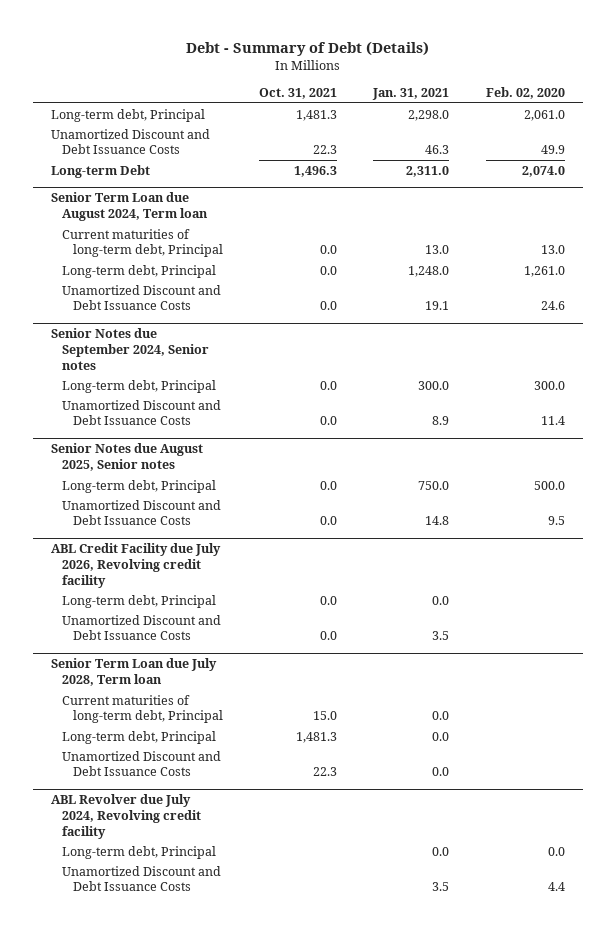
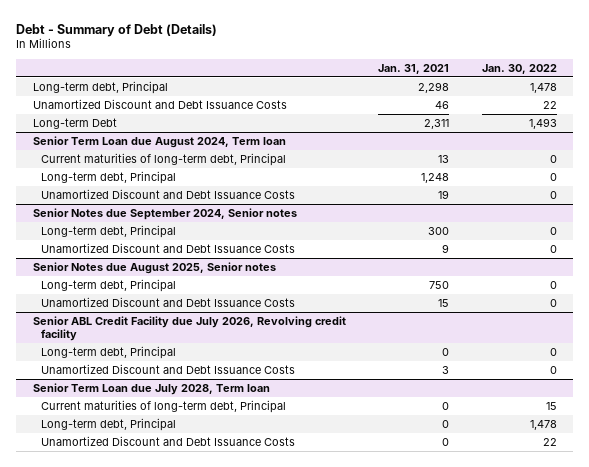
- | Oct. 31, 2021 | Jan. 31, 2021 | Feb. 02, 2020
+ | Jan. 31, 2021 | Jan. 30, 2022
- Long-term debt, Principal | 1,481.3 | 2,298.0 | 2,061.0
- Unamortized Discount and Debt Issuance Costs | 22.3 | 46.3 | 49.9
- Long-term Debt | 1,496.3 | 2,311.0 | 2,074.0
+ Long-term debt, Principal | 2,298 | 1,478
+ Unamortized Discount and Debt Issuance Costs | 46 | 22
+ Long-term Debt | 2,311 | 1,493
@ Senior Term Loan due August 2024, Term loan
- Current maturities of long-term debt, Principal | 0.0 | 13.0 | 13.0
- Long-term debt, Principal | 0.0 | 1,248.0 | 1,261.0
- Unamortized Discount and Debt Issuance Costs | 0.0 | 19.1 | 24.6
+ Current maturities of long-term debt, Principal | 13 | 0
+ Long-term debt, Principal | 1,248 | 0
+ Unamortized Discount and Debt Issuance Costs | 19 | 0
@ Senior Notes due September 2024, Senior notes
- Long-term debt, Principal | 0.0 | 300.0 | 300.0
- Unamortized Discount and Debt Issuance Costs | 0.0 | 8.9 | 11.4
+ Long-term debt, Principal | 300 | 0
+ Unamortized Discount and Debt Issuance Costs | 9 | 0
@ Senior Notes due August 2025, Senior notes
- Long-term debt, Principal | 0.0 | 750.0 | 500.0
- Unamortized Discount and Debt Issuance Costs | 0.0 | 14.8 | 9.5
- ABL Credit Facility due July 2026, Revolving credit facility
- Long-term debt, Principal | 0.0 | 0.0 |
- Unamortized Discount and Debt Issuance Costs | 0.0 | 3.5 |
@ Senior Notes due August 2025, Senior notes
+ Long-term debt, Principal | 750 | 0
+ Unamortized Discount and Debt Issuance Costs | 15 | 0
+ Senior ABL Credit Facility due July 2026, Revolving credit facility
+ Long-term debt, Principal | 0 | 0
+ Unamortized Discount and Debt Issuance Costs | 3 | 0
@ Senior Term Loan due July 2028, Term loan
- Current maturities of long-term debt, Principal | 15.0 | 0.0 |
- Long-term debt, Principal | 1,481.3 | 0.0 |
- Unamortized Discount and Debt Issuance Costs | 22.3 | 0.0 |
- ABL Revolver due July 2024, Revolving credit facility
- Long-term debt, Principal | | 0.0 | 0.0
- Unamortized Discount and Debt Issuance Costs | | 3.5 | 4.4
@ Senior Term Loan due July 2028, Term loan
+ Current maturities of long-term debt, Principal | 0 | 15
+ Long-term debt, Principal | 0 | 1,478
+ Unamortized Discount and Debt Issuance Costs | 0 | 22

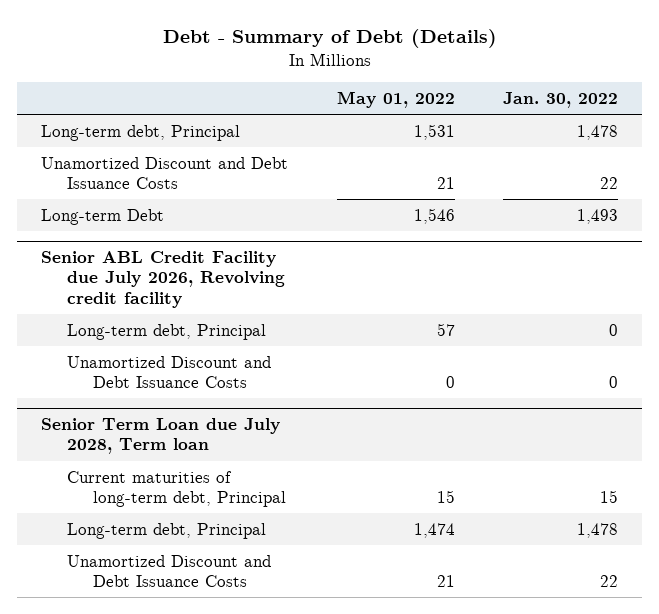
- | Jan. 31, 2021 | Jan. 30, 2022
+ | May 01, 2022 | Jan. 30, 2022
- Senior Term Loan due August 2024, Term loan
- Current maturities of long-term debt, Principal | 13 | 0
- Long-term debt, Principal | 1,248 | 0
- Unamortized Discount and Debt Issuance Costs | 19 | 0
- Senior Notes due September 2024, Senior notes
- Long-term debt, Principal | 300 | 0
- Unamortized Discount and Debt Issuance Costs | 9 | 0
- Senior Notes due August 2025, Senior notes
- Long-term debt, Principal | 750 | 0
- Unamortized Discount and Debt Issuance Costs | 15 | 0

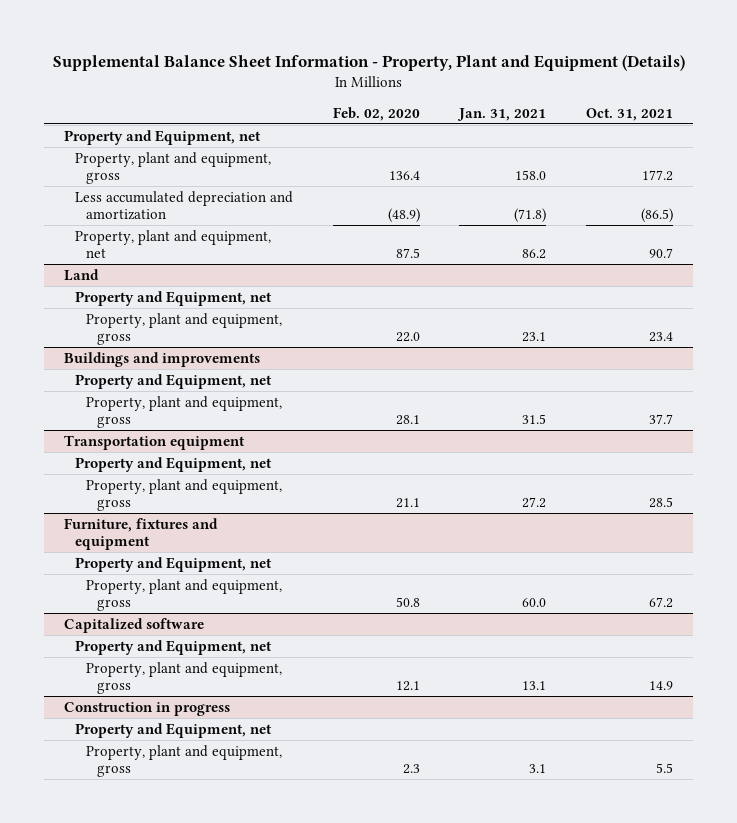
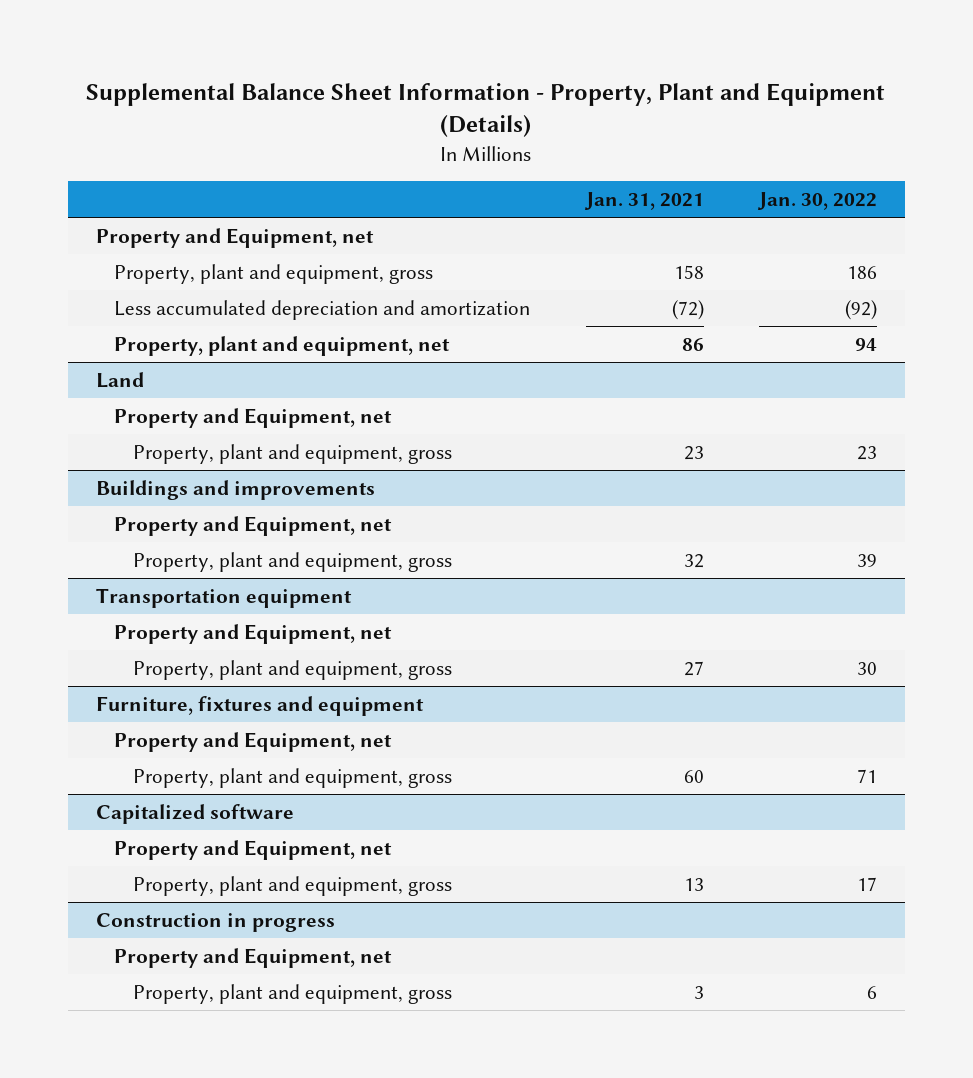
- | Feb. 02, 2020 | Jan. 31, 2021 | Oct. 31, 2021
+ | Jan. 31, 2021 | Jan. 30, 2022
- Property, plant and equipment, gross | 136.4 | 158.0 | 177.2
- Less accumulated depreciation and amortization | (48.9) | (71.8) | (86.5)
- Property, plant and equipment, net | 87.5 | 86.2 | 90.7
+ Property, plant and equipment, gross | 158 | 186
+ Less accumulated depreciation and amortization | (72) | (92)
+ Property, plant and equipment, net | 86 | 94
@ Land
- Property, plant and equipment, gross | 22.0 | 23.1 | 23.4
+ Property, plant and equipment, gross | 23 | 23
@ Buildings and improvements
- Property, plant and equipment, gross | 28.1 | 31.5 | 37.7
+ Property, plant and equipment, gross | 32 | 39
@ Transportation equipment
- Property, plant and equipment, gross | 21.1 | 27.2 | 28.5
+ Property, plant and equipment, gross | 27 | 30
@ Furniture, fixtures and equipment
- Property, plant and equipment, gross | 50.8 | 60.0 | 67.2
+ Property, plant and equipment, gross | 60 | 71
@ Capitalized software
- Property, plant and equipment, gross | 12.1 | 13.1 | 14.9
+ Property, plant and equipment, gross | 13 | 17
@ Construction in progress
- Property, plant and equipment, gross | 2.3 | 3.1 | 5.5
+ Property, plant and equipment, gross | 3 | 6

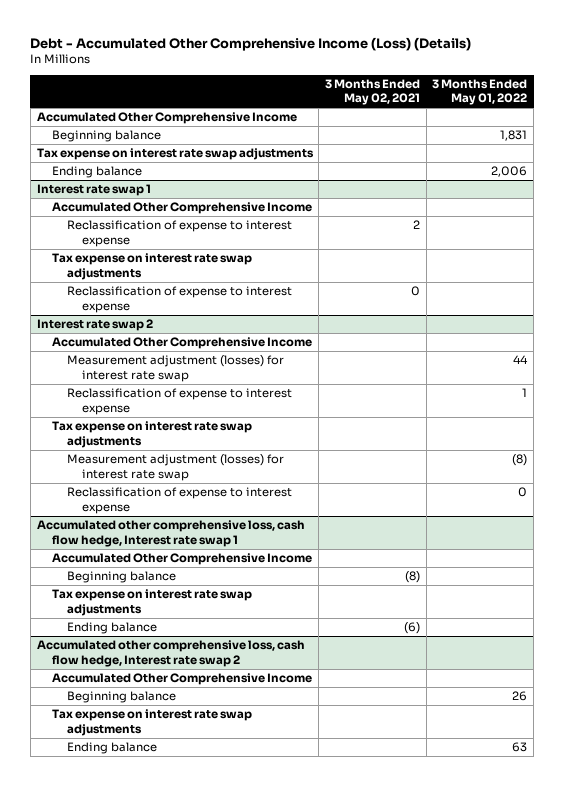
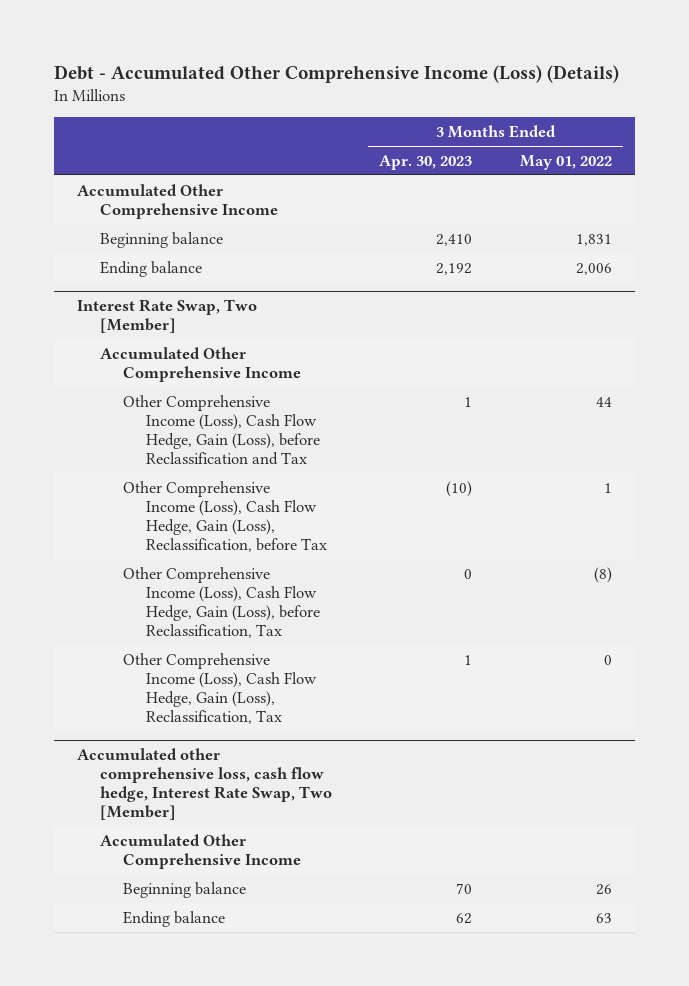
- | 3 Months Ended May 02, 2021 | 3 Months Ended May 01, 2022
+ | 3 Months Ended Apr. 30, 2023 | 3 Months Ended May 01, 2022
- Tax expense on interest rate swap adjustments
- Interest rate swap 1
- Accumulated Other Comprehensive Income
- Reclassification of expense to interest expense | 2 |
- Tax expense on interest rate swap adjustments
- Reclassification of expense to interest expense | 0 |
- Interest rate swap 2
- Accumulated Other Comprehensive Income
- Measurement adjustment (losses) for interest rate swap | | 44
- Reclassification of expense to interest expense | | 1
- Tax expense on interest rate swap adjustments
- Measurement adjustment (losses) for interest rate swap | | (8)
- Reclassification of expense to interest expense | | 0
- Accumulated other comprehensive loss, cash flow hedge, Interest rate swap 1
+ Interest Rate Swap, Two [Member]
- Beginning balance | (8) |
- Tax expense on interest rate swap adjustments
- Ending balance | (6) |
- Accumulated other comprehensive loss, cash flow hedge, Interest rate swap 2
+ Other Comprehensive Income (Loss), Cash Flow Hedge, Gain (Loss), before Reclassification and Tax | 1 | 44
+ Other Comprehensive Income (Loss), Cash Flow Hedge, Gain (Loss), Reclassification, before Tax | (10) | 1
+ Other Comprehensive Income (Loss), Cash Flow Hedge, Gain (Loss), before Reclassification, Tax | 0 | (8)
+ Other Comprehensive Income (Loss), Cash Flow Hedge, Gain (Loss), Reclassification, Tax | 1 | 0
+ Accumulated other comprehensive loss, cash flow hedge, Interest Rate Swap, Two [Member]
- Tax expense on interest rate swap adjustments

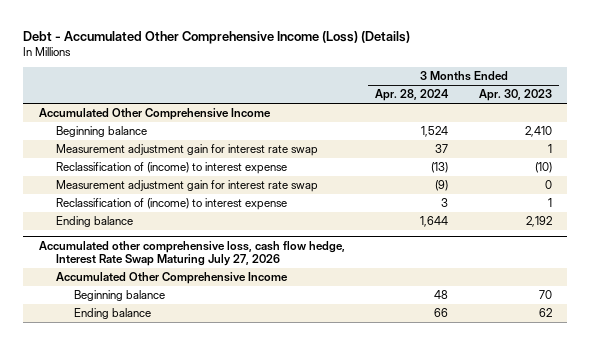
- | 3 Months Ended Apr. 30, 2023 | 3 Months Ended May 01, 2022
+ | 3 Months Ended Apr. 28, 2024 | 3 Months Ended Apr. 30, 2023
+ Measurement adjustment gain for interest rate swap | 37 | 1
+ Reclassification of (income) to interest expense | (13) | (10)
+ Measurement adjustment gain for interest rate swap | (9) | 0
+ Reclassification of (income) to interest expense | 3 | 1
- Interest Rate Swap, Two [Member]
- Accumulated Other Comprehensive Income
- Other Comprehensive Income (Loss), Cash Flow Hedge, Gain (Loss), before Reclassification and Tax | 1 | 44
- Other Comprehensive Income (Loss), Cash Flow Hedge, Gain (Loss), Reclassification, before Tax | (10) | 1
- Other Comprehensive Income (Loss), Cash Flow Hedge, Gain (Loss), before Reclassification, Tax | 0 | (8)
- Other Comprehensive Income (Loss), Cash Flow Hedge, Gain (Loss), Reclassification, Tax | 1 | 0
- Accumulated other comprehensive loss, cash flow hedge, Interest Rate Swap, Two [Member]
+ Accumulated other comprehensive loss, cash flow hedge, Interest Rate Swap Maturing July 27, 2026

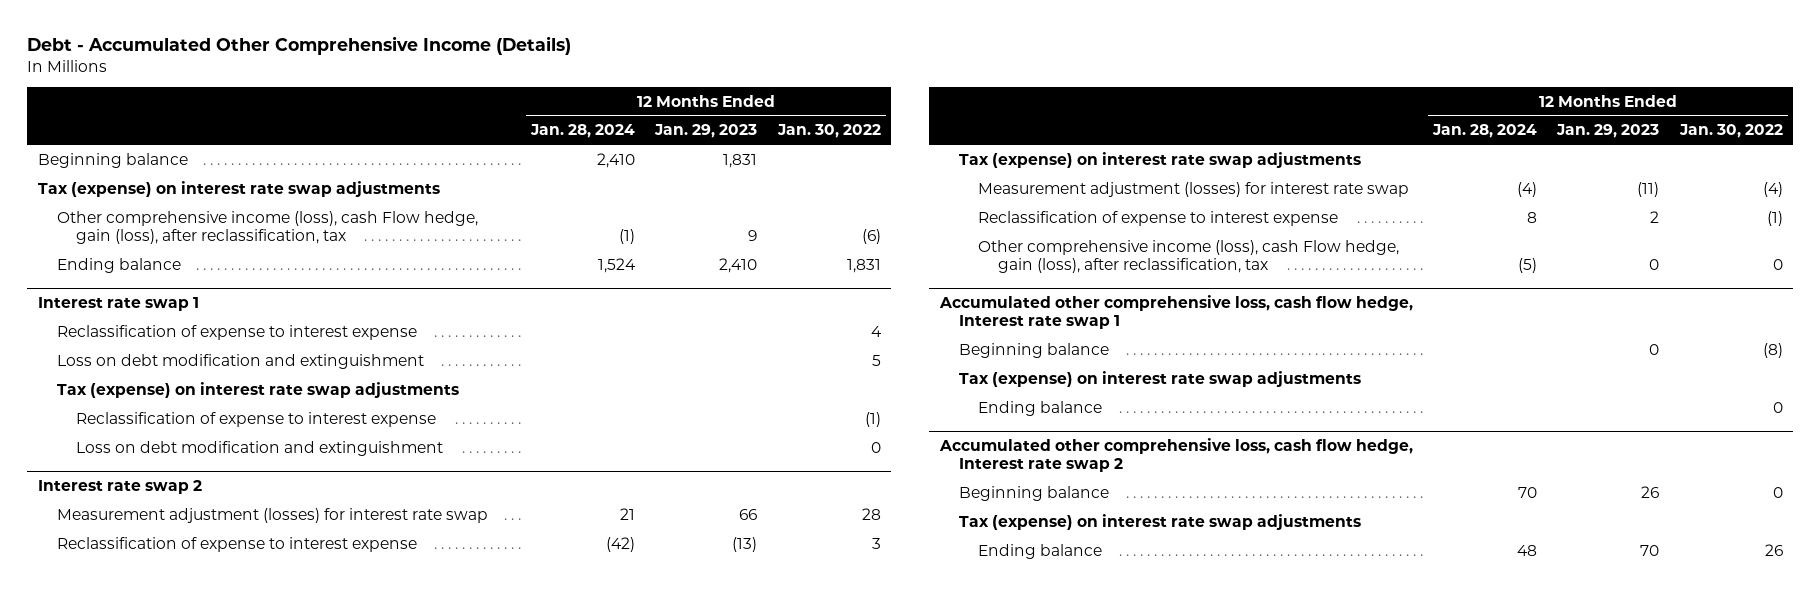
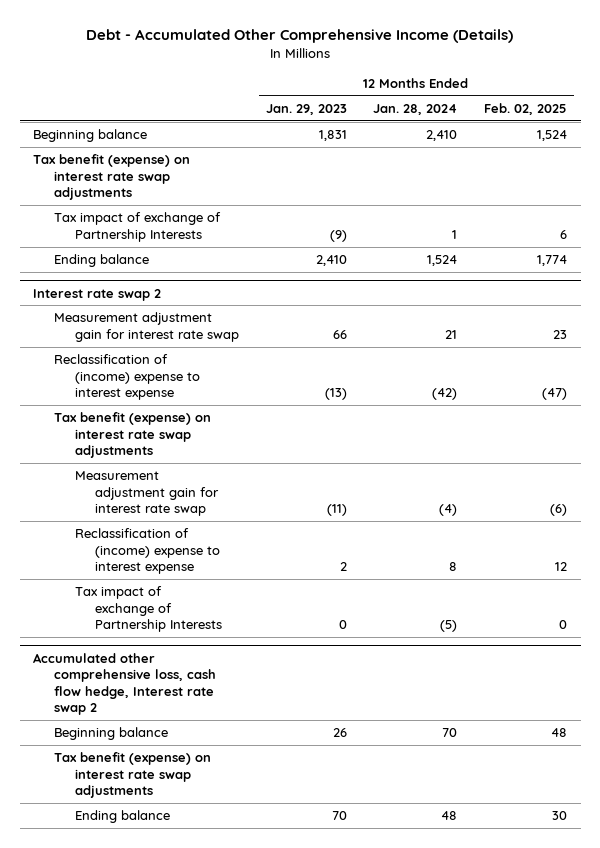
- | 12 Months Ended Jan. 28, 2024 | 12 Months Ended Jan. 29, 2023 | 12 Months Ended Jan. 30, 2022
+ | 12 Months Ended Jan. 29, 2023 | 12 Months Ended Jan. 28, 2024 | 12 Months Ended Feb. 02, 2025
- Tax (expense) on interest rate swap adjustments
- Other comprehensive income (loss), cash Flow hedge, gain (loss), after reclassification, tax | (1) | 9 | (6)
+ Tax benefit (expense) on interest rate swap adjustments
+ Tax impact of exchange of Partnership Interests | (9) | 1 | 6
- Interest rate swap 1
- Reclassification of expense to interest expense | | | 4
- Loss on debt modification and extinguishment | | | 5
- Tax (expense) on interest rate swap adjustments
- Reclassification of expense to interest expense | | | (1)
- Loss on debt modification and extinguishment | | | 0
@ Interest rate swap 2
- Measurement adjustment (losses) for interest rate swap | 21 | 66 | 28
- Reclassification of expense to interest expense | (42) | (13) | 3
- Tax (expense) on interest rate swap adjustments
- Measurement adjustment (losses) for interest rate swap | (4) | (11) | (4)
- Reclassification of expense to interest expense | 8 | 2 | (1)
- Other comprehensive income (loss), cash Flow hedge, gain (loss), after reclassification, tax | (5) | 0 | 0
- Accumulated other comprehensive loss, cash flow hedge, Interest rate swap 1
- Beginning balance | | 0 | (8)
- Tax (expense) on interest rate swap adjustments
- Ending balance | | | 0
@ Interest rate swap 2
+ Measurement adjustment gain for interest rate swap | 66 | 21 | 23
+ Reclassification of (income) expense to interest expense | (13) | (42) | (47)
+ Tax benefit (expense) on interest rate swap adjustments
+ Measurement adjustment gain for interest rate swap | (11) | (4) | (6)
+ Reclassification of (income) expense to interest expense | 2 | 8 | 12
+ Tax impact of exchange of Partnership Interests | 0 | (5) | 0
@ Accumulated other comprehensive loss, cash flow hedge, Interest rate swap 2
- Tax (expense) on interest rate swap adjustments
+ Tax benefit (expense) on interest rate swap adjustments

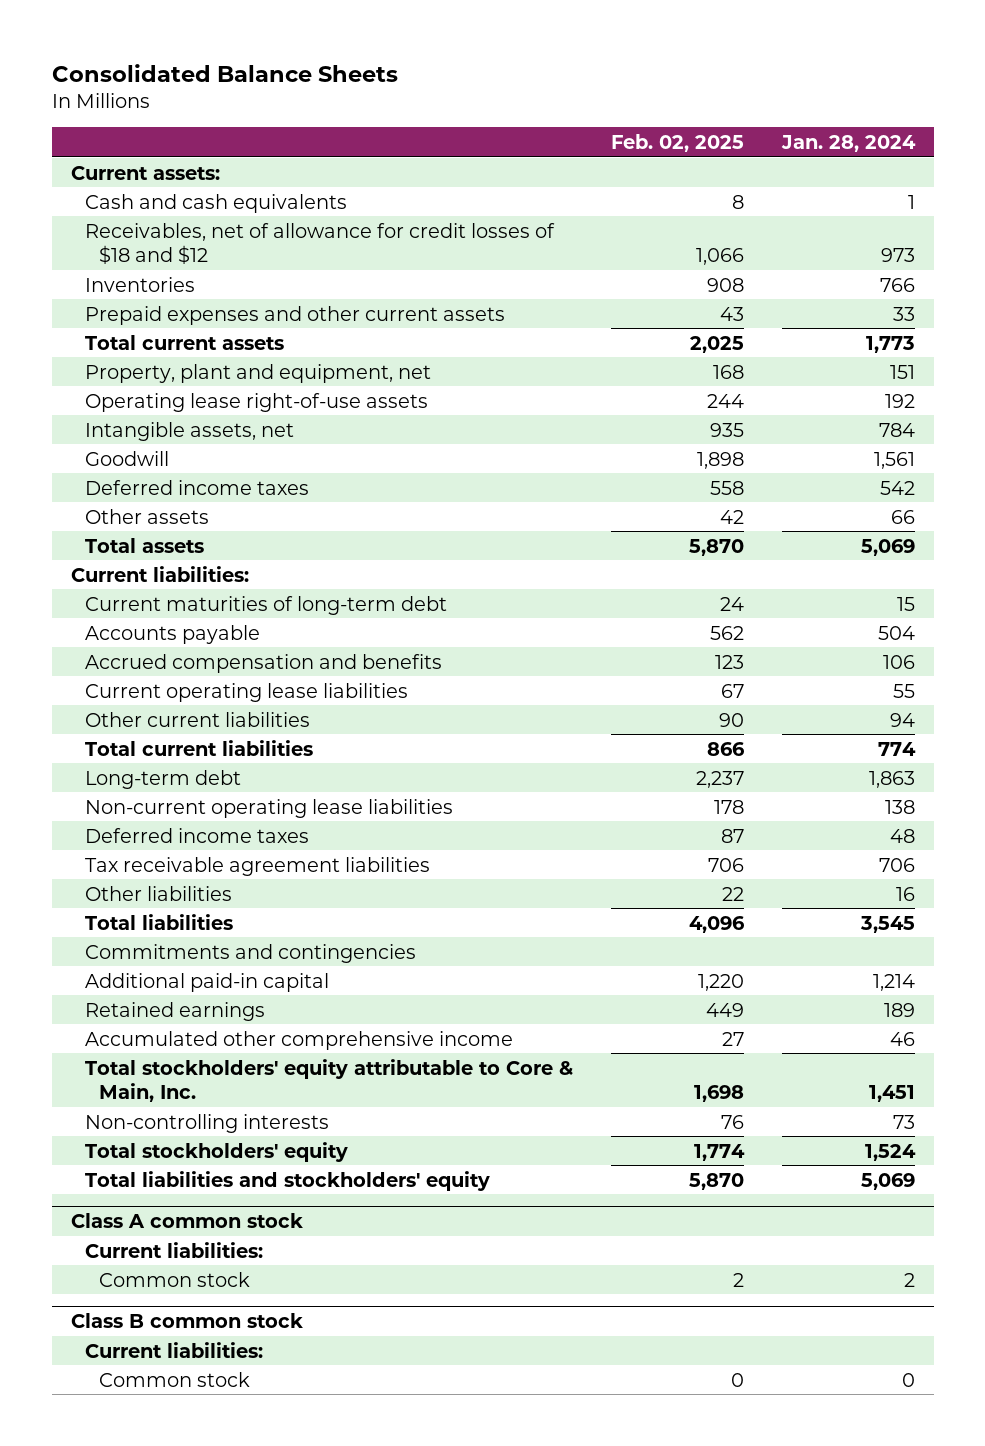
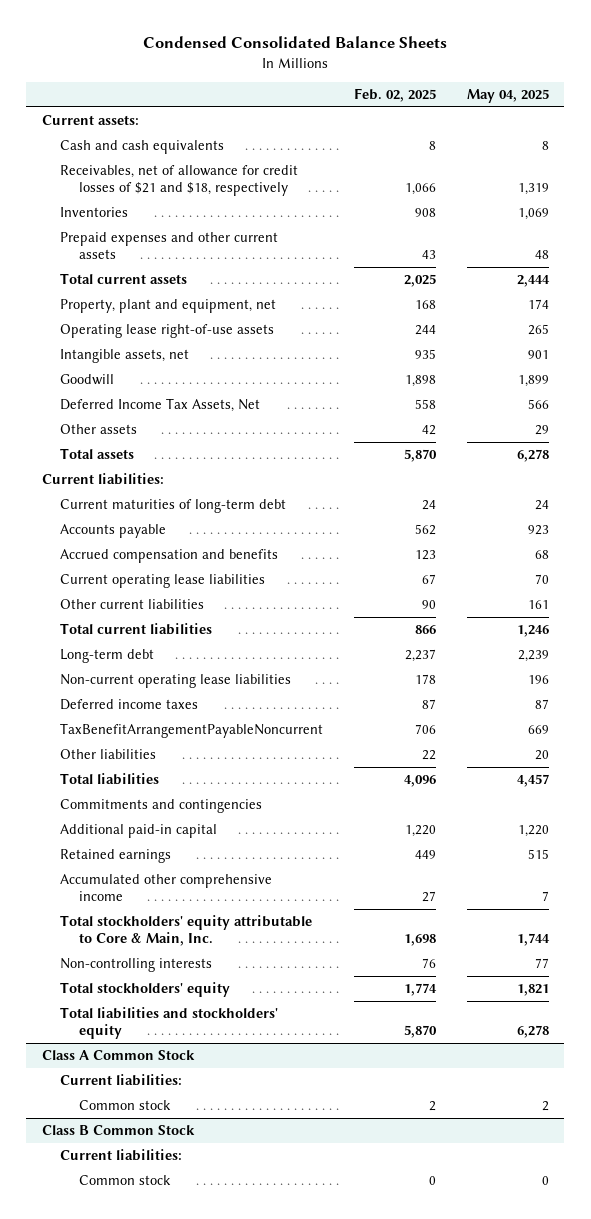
- Consolidated Balance Sheets
+ Condensed Consolidated Balance Sheets
- | Feb. 02, 2025 | Jan. 28, 2024
+ | Feb. 02, 2025 | May 04, 2025
- Receivables, net of allowance for credit losses of $18 and $12 | 1,066 | 973
+ Receivables, net of allowance for credit losses of $21 and $18, respectively | 1,066 | 1,319
- Deferred income taxes | 558 | 542
+ Deferred Income Tax Assets, Net | 558 | 566
- Tax receivable agreement liabilities | 706 | 706
+ TaxBenefitArrangementPayableNoncurrent | 706 | 669
- Class A common stock
+ Class A Common Stock
- Class B common stock
+ Class B Common Stock

